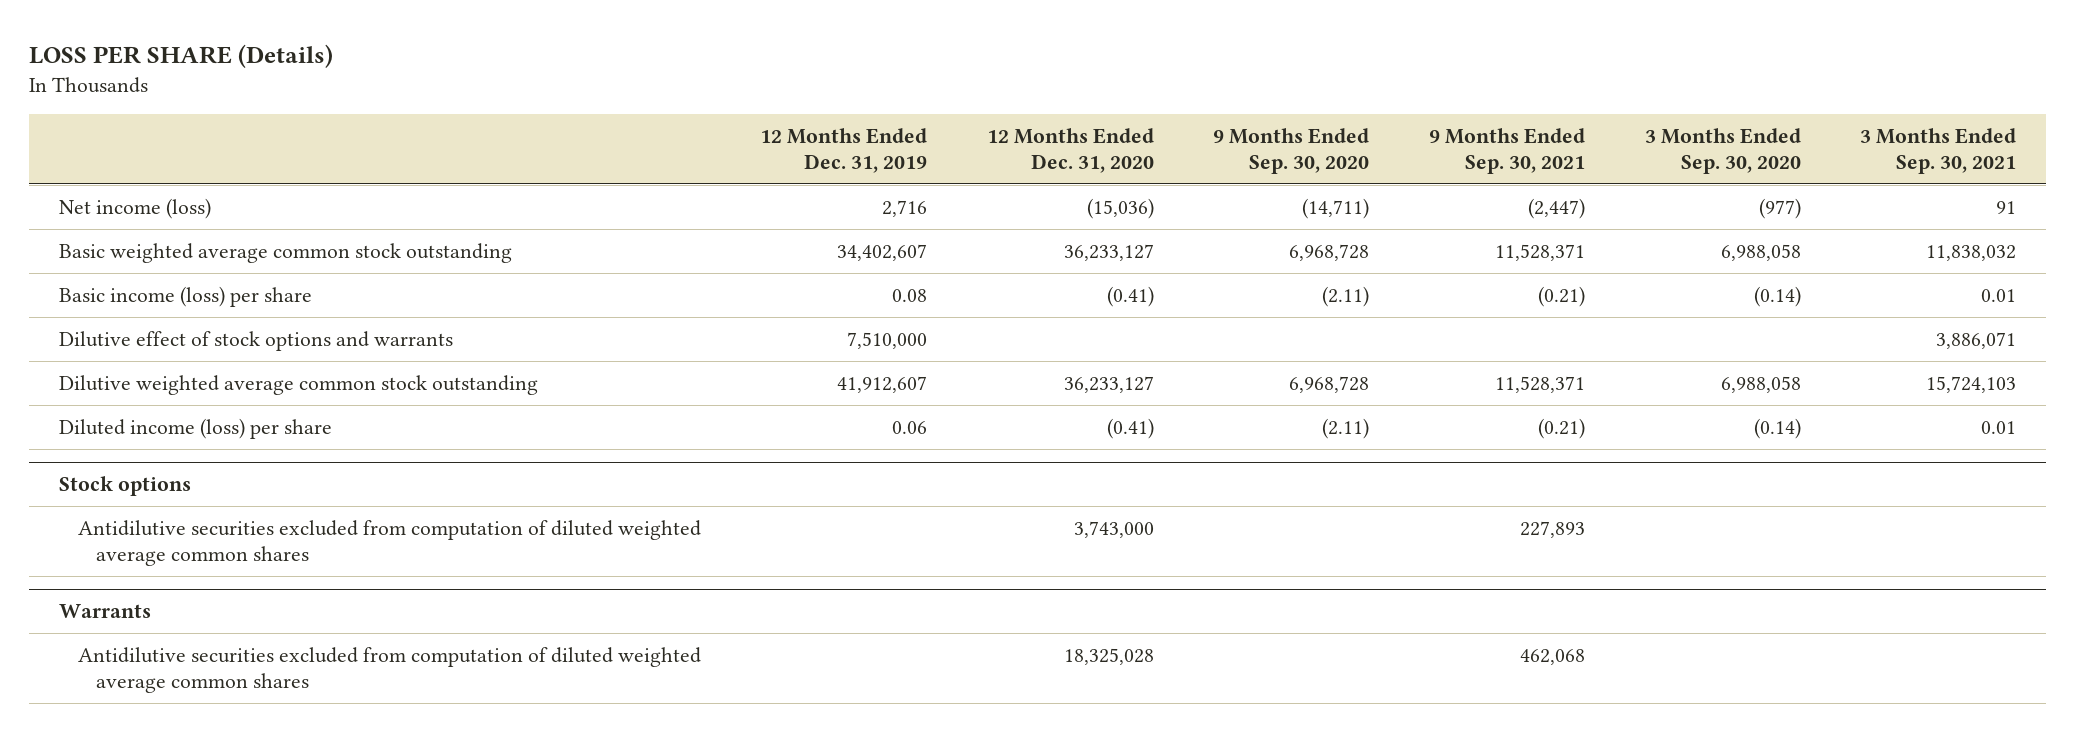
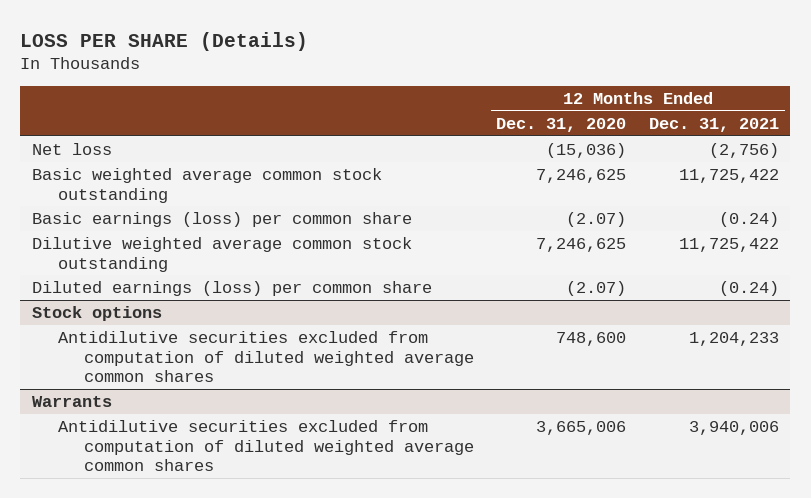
- | 12 Months Ended Dec. 31, 2019 | 12 Months Ended Dec. 31, 2020 | 9 Months Ended Sep. 30, 2020 | 9 Months Ended Sep. 30, 2021 | 3 Months Ended Sep. 30, 2020 | 3 Months Ended Sep. 30, 2021
+ | 12 Months Ended Dec. 31, 2020 | 12 Months Ended Dec. 31, 2021
- Net income (loss) | 2,716 | (15,036) | (14,711) | (2,447) | (977) | 91
- Basic weighted average common stock outstanding | 34,402,607 | 36,233,127 | 6,968,728 | 11,528,371 | 6,988,058 | 11,838,032
- Basic income (loss) per share | 0.08 | (0.41) | (2.11) | (0.21) | (0.14) | 0.01
- Dilutive effect of stock options and warrants | 7,510,000 | | | | | 3,886,071
- Dilutive weighted average common stock outstanding | 41,912,607 | 36,233,127 | 6,968,728 | 11,528,371 | 6,988,058 | 15,724,103
- Diluted income (loss) per share | 0.06 | (0.41) | (2.11) | (0.21) | (0.14) | 0.01
+ Net loss | (15,036) | (2,756)
+ Basic weighted average common stock outstanding | 7,246,625 | 11,725,422
+ Basic earnings (loss) per common share | (2.07) | (0.24)
+ Dilutive weighted average common stock outstanding | 7,246,625 | 11,725,422
+ Diluted earnings (loss) per common share | (2.07) | (0.24)
@ Stock options
- Antidilutive securities excluded from computation of diluted weighted average common shares | | 3,743,000 | | 227,893 | |
+ Antidilutive securities excluded from computation of diluted weighted average common shares | 748,600 | 1,204,233
@ Warrants
- Antidilutive securities excluded from computation of diluted weighted average common shares | | 18,325,028 | | 462,068 | |
+ Antidilutive securities excluded from computation of diluted weighted average common shares | 3,665,006 | 3,940,006

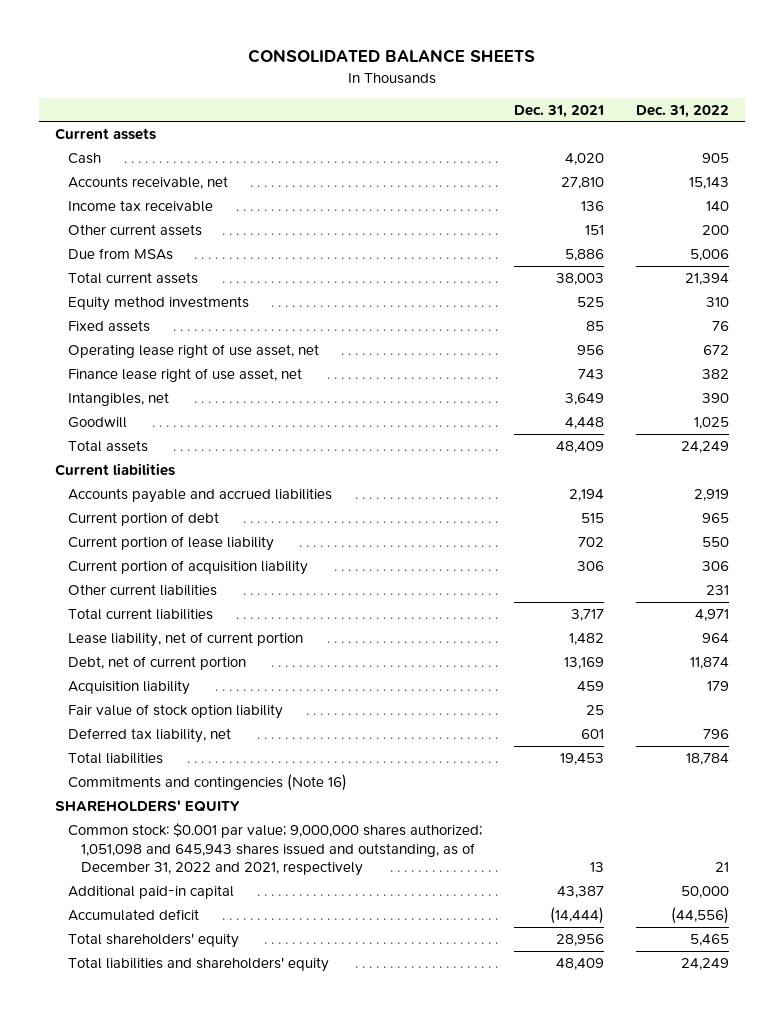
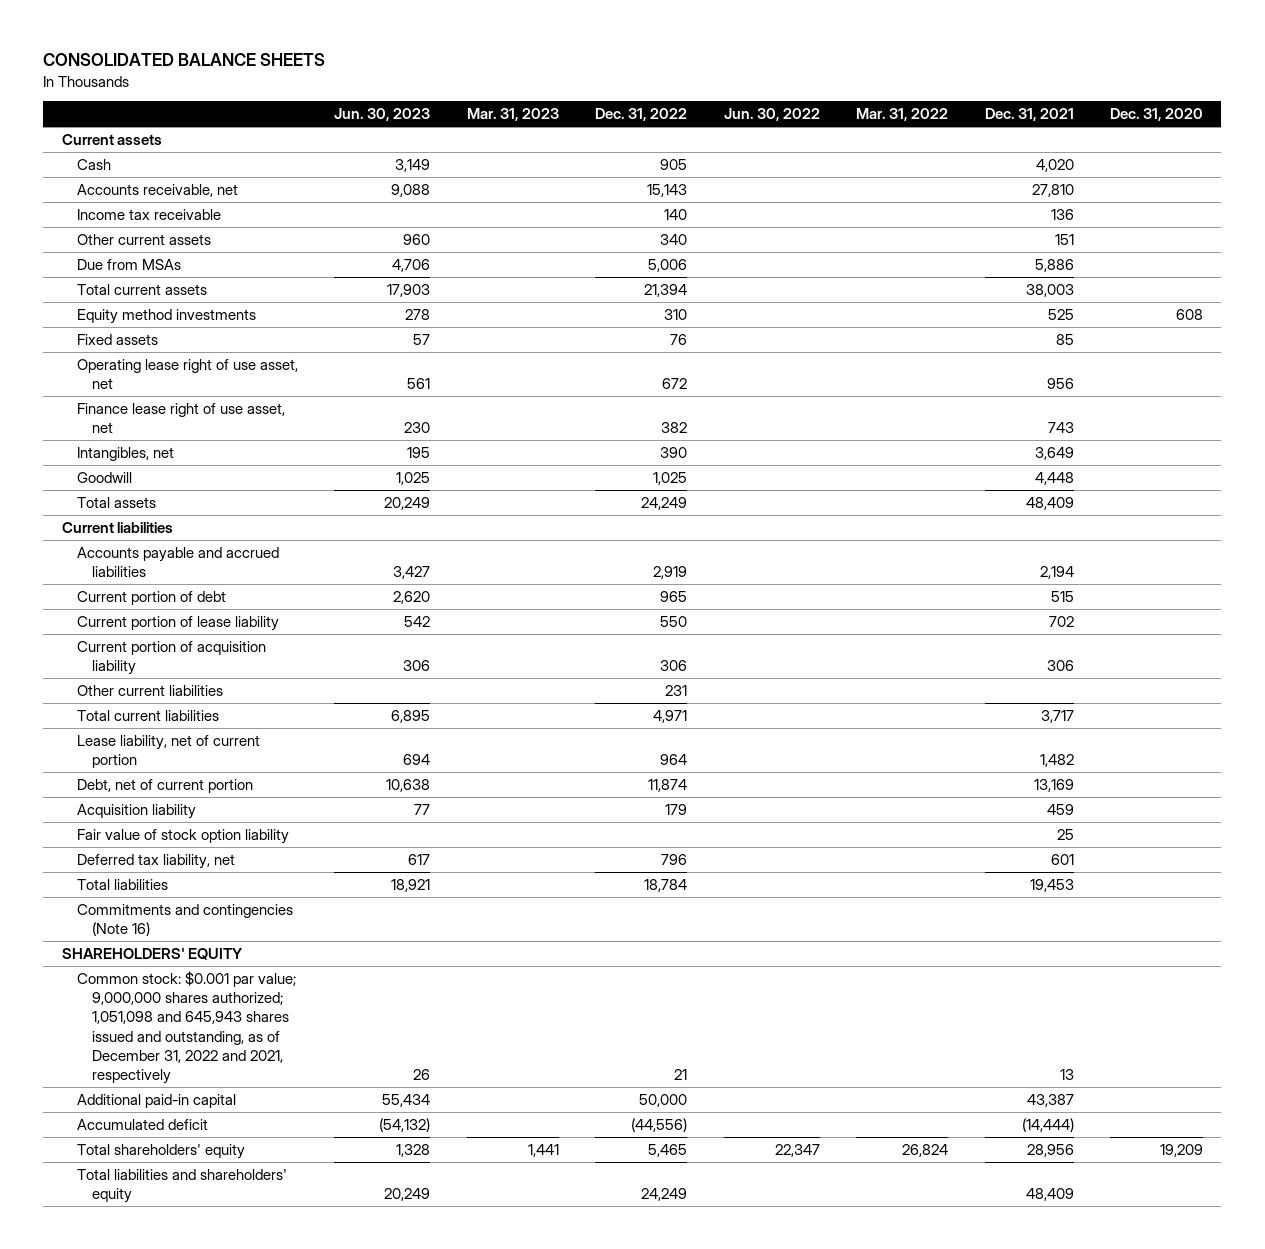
- | Dec. 31, 2021 | Dec. 31, 2022
+ | Jun. 30, 2023 | Mar. 31, 2023 | Dec. 31, 2022 | Jun. 30, 2022 | Mar. 31, 2022 | Dec. 31, 2021 | Dec. 31, 2020
- Other current assets | 151 | 200
+ Other current assets | 960 | | 340 | | | 151 |

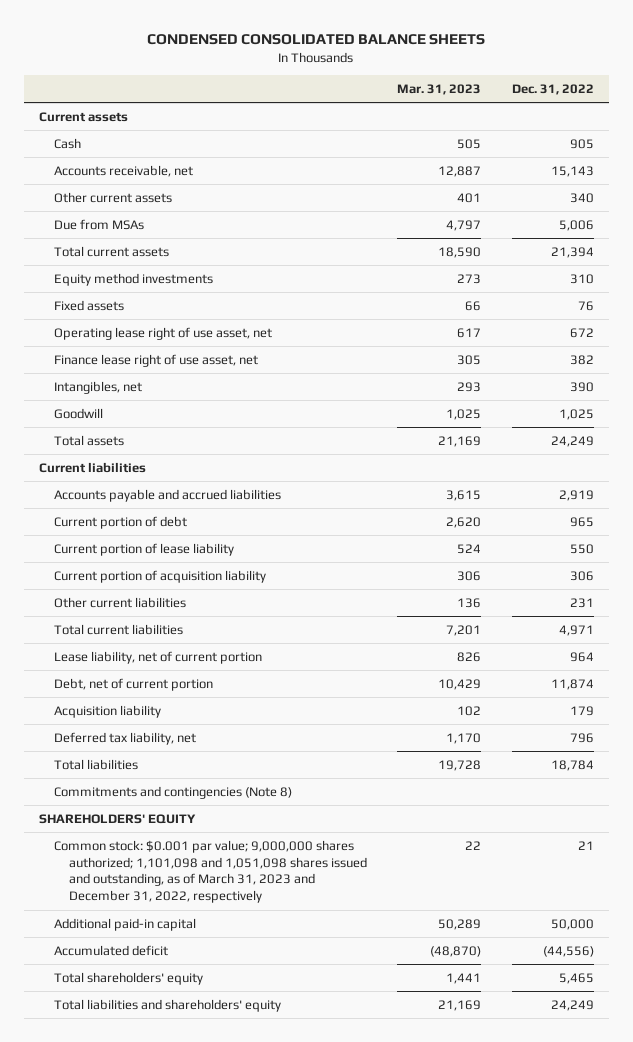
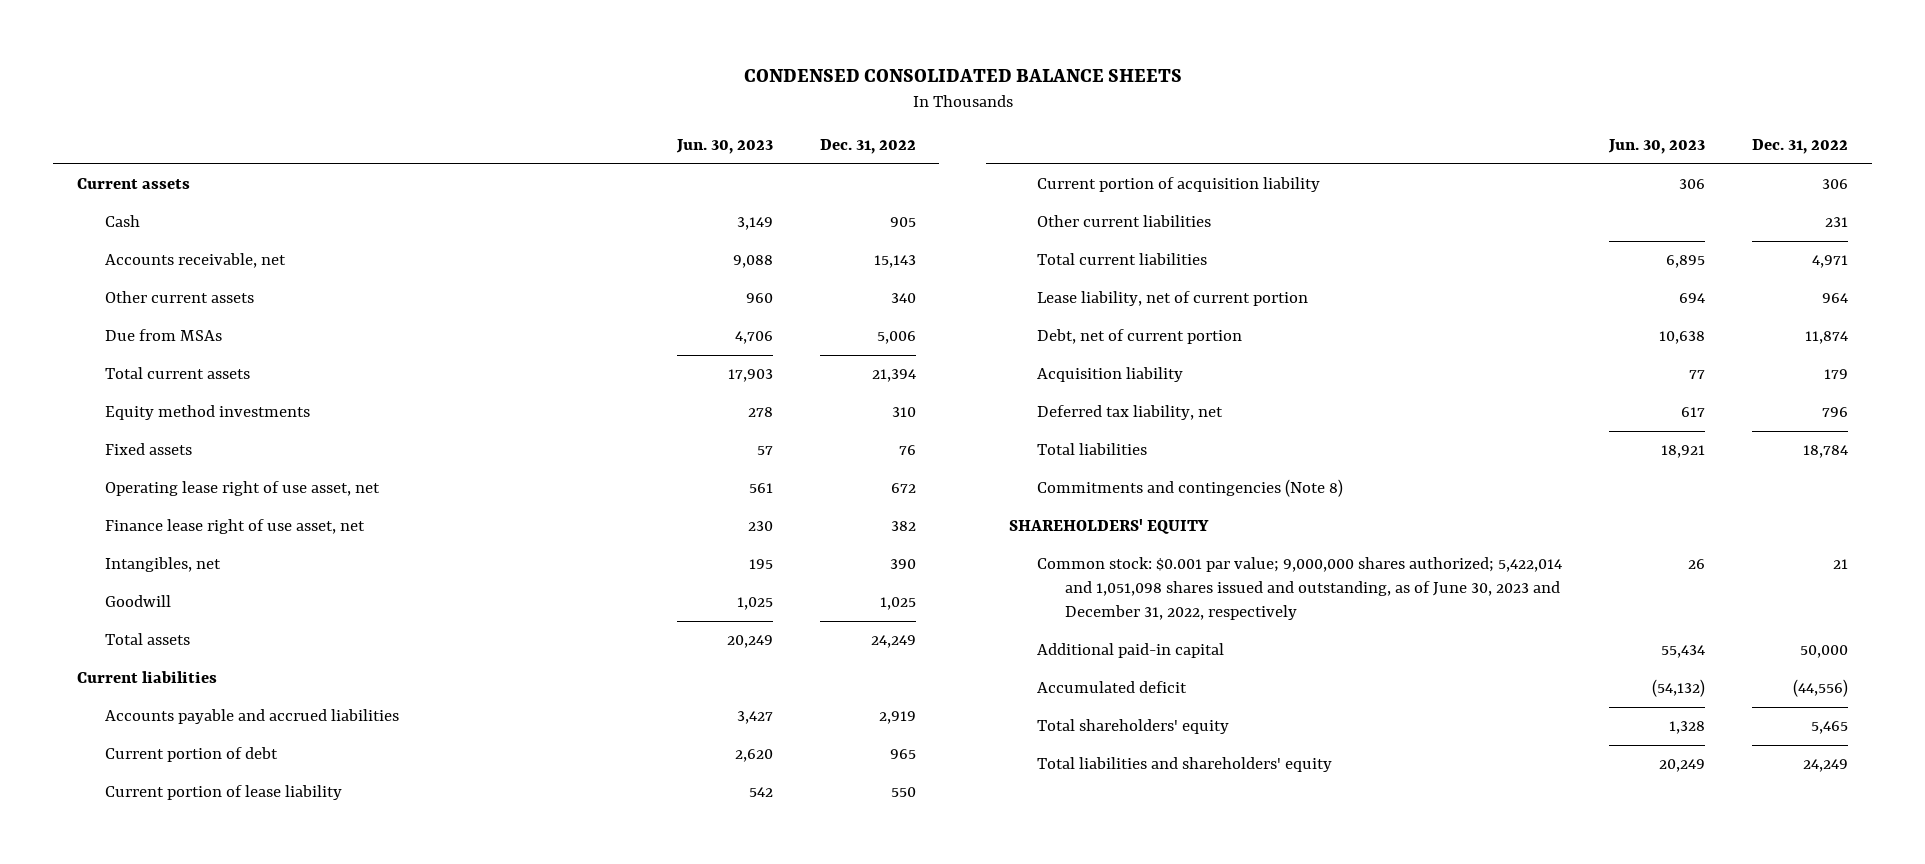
- | Mar. 31, 2023 | Dec. 31, 2022
+ | Jun. 30, 2023 | Dec. 31, 2022
- Common stock: $0.001 par value; 9,000,000 shares authorized; 1,101,098 and 1,051,098 shares issued and outstanding, as of March 31, 2023 and December 31, 2022, respectively | 22 | 21
+ Common stock: $0.001 par value; 9,000,000 shares authorized; 5,422,014 and 1,051,098 shares issued and outstanding, as of June 30, 2023 and December 31, 2022, respectively | 26 | 21

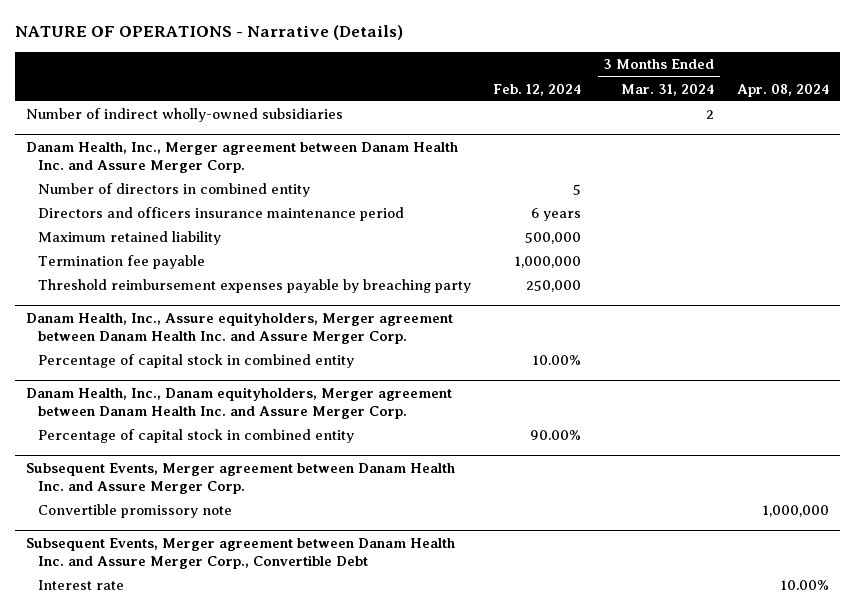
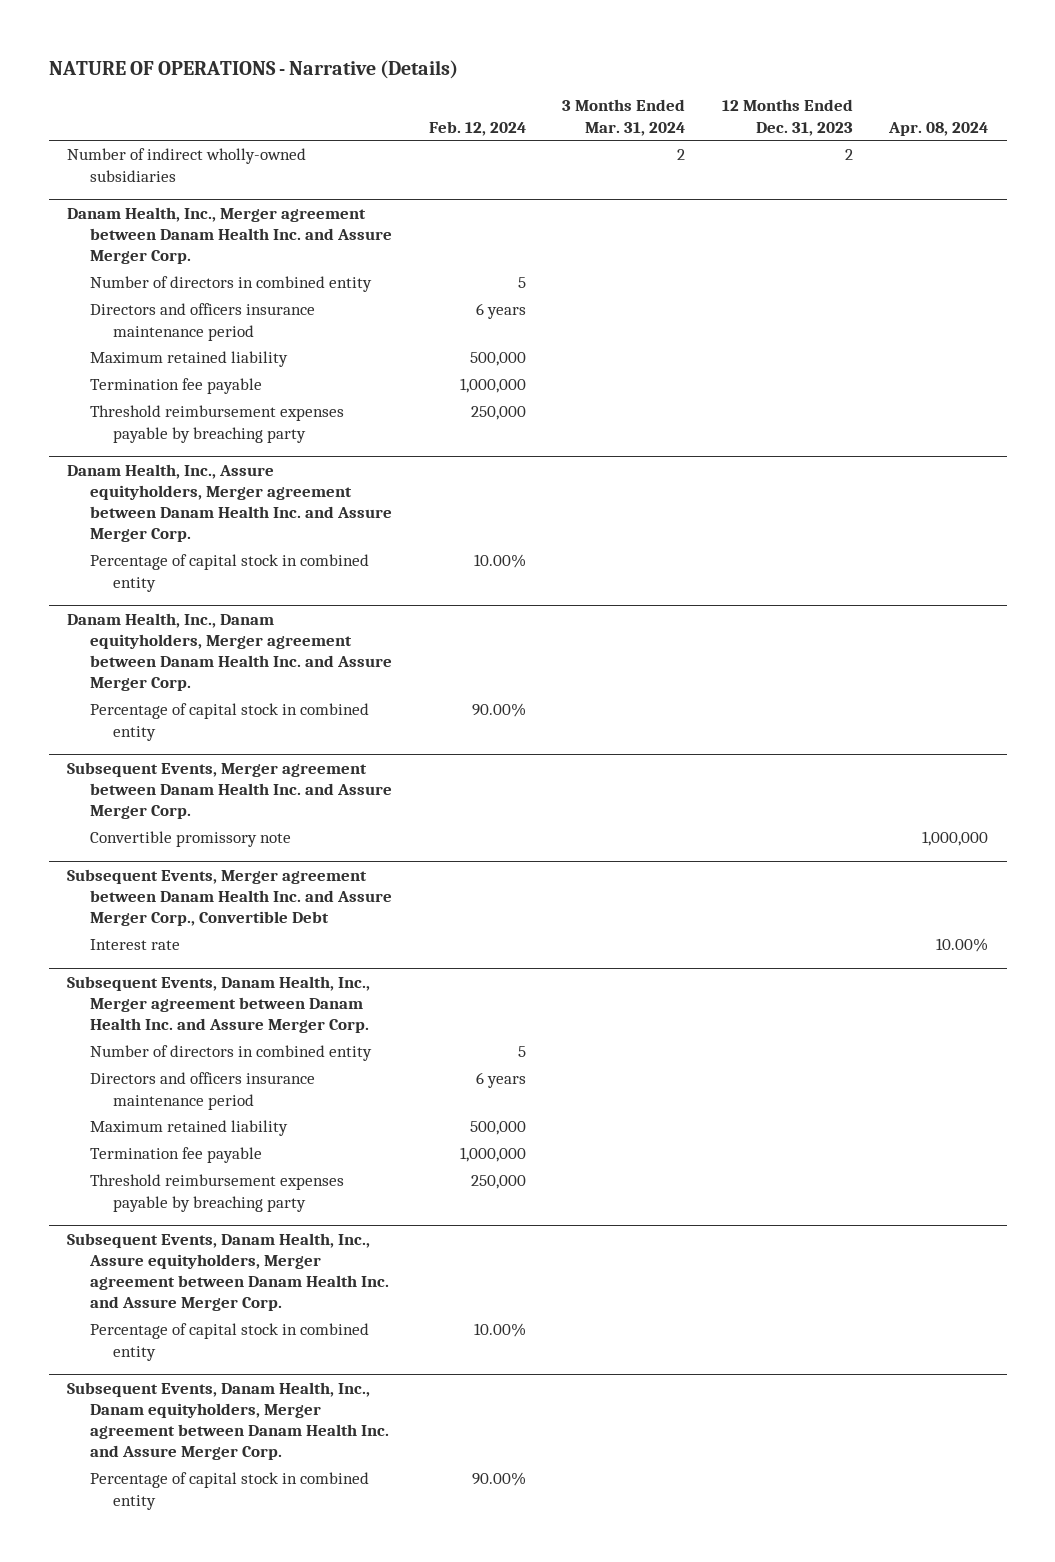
- | Feb. 12, 2024 | 3 Months Ended Mar. 31, 2024 | Apr. 08, 2024
+ | Feb. 12, 2024 | 3 Months Ended Mar. 31, 2024 | 12 Months Ended Dec. 31, 2023 | Apr. 08, 2024
+ Subsequent Events, Danam Health, Inc., Merger agreement between Danam Health Inc. and Assure Merger Corp.
+ Number of directors in combined entity | 5 | | |
+ Directors and officers insurance maintenance period | 6 years | | |
+ Maximum retained liability | 500,000 | | |
+ Termination fee payable | 1,000,000 | | |
+ Threshold reimbursement expenses payable by breaching party | 250,000 | | |
+ Subsequent Events, Danam Health, Inc., Assure equityholders, Merger agreement between Danam Health Inc. and Assure Merger Corp.
+ Percentage of capital stock in combined entity | 10.00% | | |
+ Subsequent Events, Danam Health, Inc., Danam equityholders, Merger agreement between Danam Health Inc. and Assure Merger Corp.
+ Percentage of capital stock in combined entity | 90.00% | | |

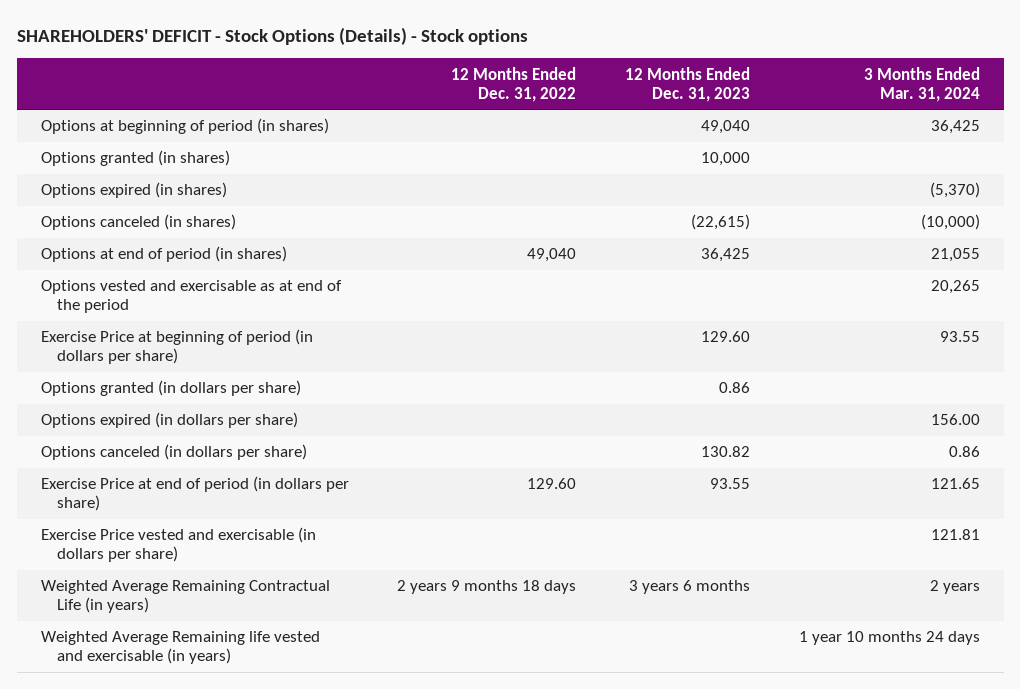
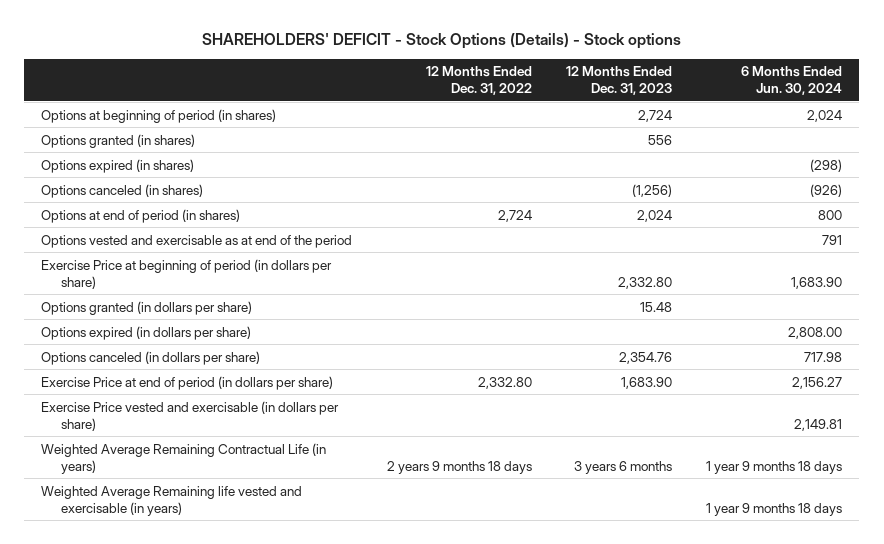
- | 12 Months Ended Dec. 31, 2022 | 12 Months Ended Dec. 31, 2023 | 3 Months Ended Mar. 31, 2024
+ | 12 Months Ended Dec. 31, 2022 | 12 Months Ended Dec. 31, 2023 | 6 Months Ended Jun. 30, 2024
- Options at beginning of period (in shares) | | 49,040 | 36,425
- Options granted (in shares) | | 10,000 |
+ Options at beginning of period (in shares) | | 2,724 | 2,024
+ Options granted (in shares) | | 556 |
- Options canceled (in shares) | | (22,615) | (10,000)
- Options at end of period (in shares) | 49,040 | 36,425 | 21,055
+ Options canceled (in shares) | | (1,256) | (926)
+ Options at end of period (in shares) | 2,724 | 2,024 | 800
- Exercise Price at beginning of period (in dollars per share) | | 129.60 | 93.55
- Options granted (in dollars per share) | | 0.86 |
+ Exercise Price at beginning of period (in dollars per share) | | 2,332.80 | 1,683.90
+ Options granted (in dollars per share) | | 15.48 |
- Options canceled (in dollars per share) | | 130.82 | 0.86
- Exercise Price at end of period (in dollars per share) | 129.60 | 93.55 | 121.65
+ Options canceled (in dollars per share) | | 2,354.76 | 717.98
+ Exercise Price at end of period (in dollars per share) | 2,332.80 | 1,683.90 | 2,156.27

